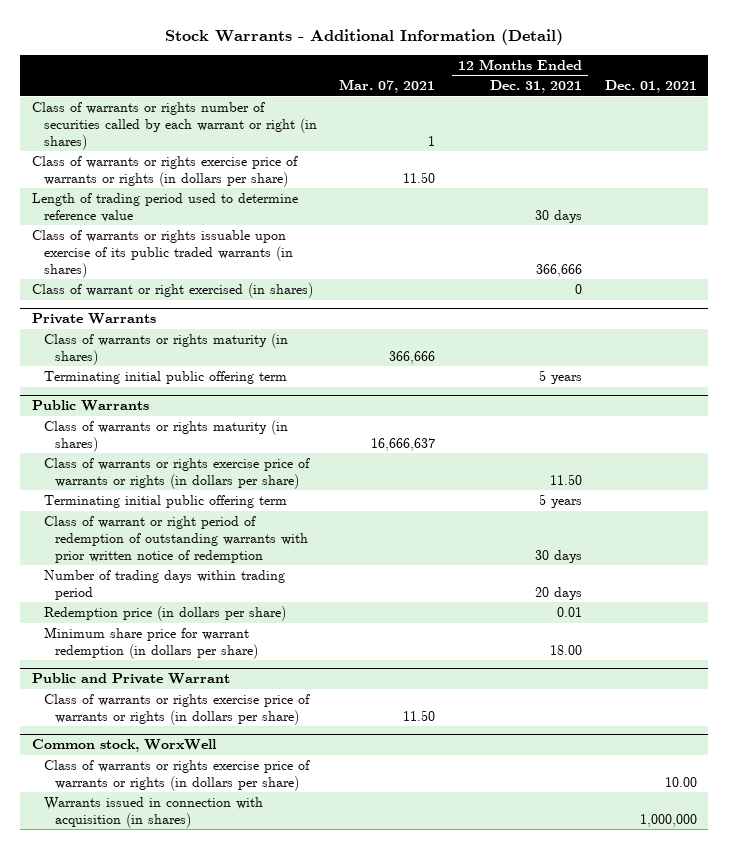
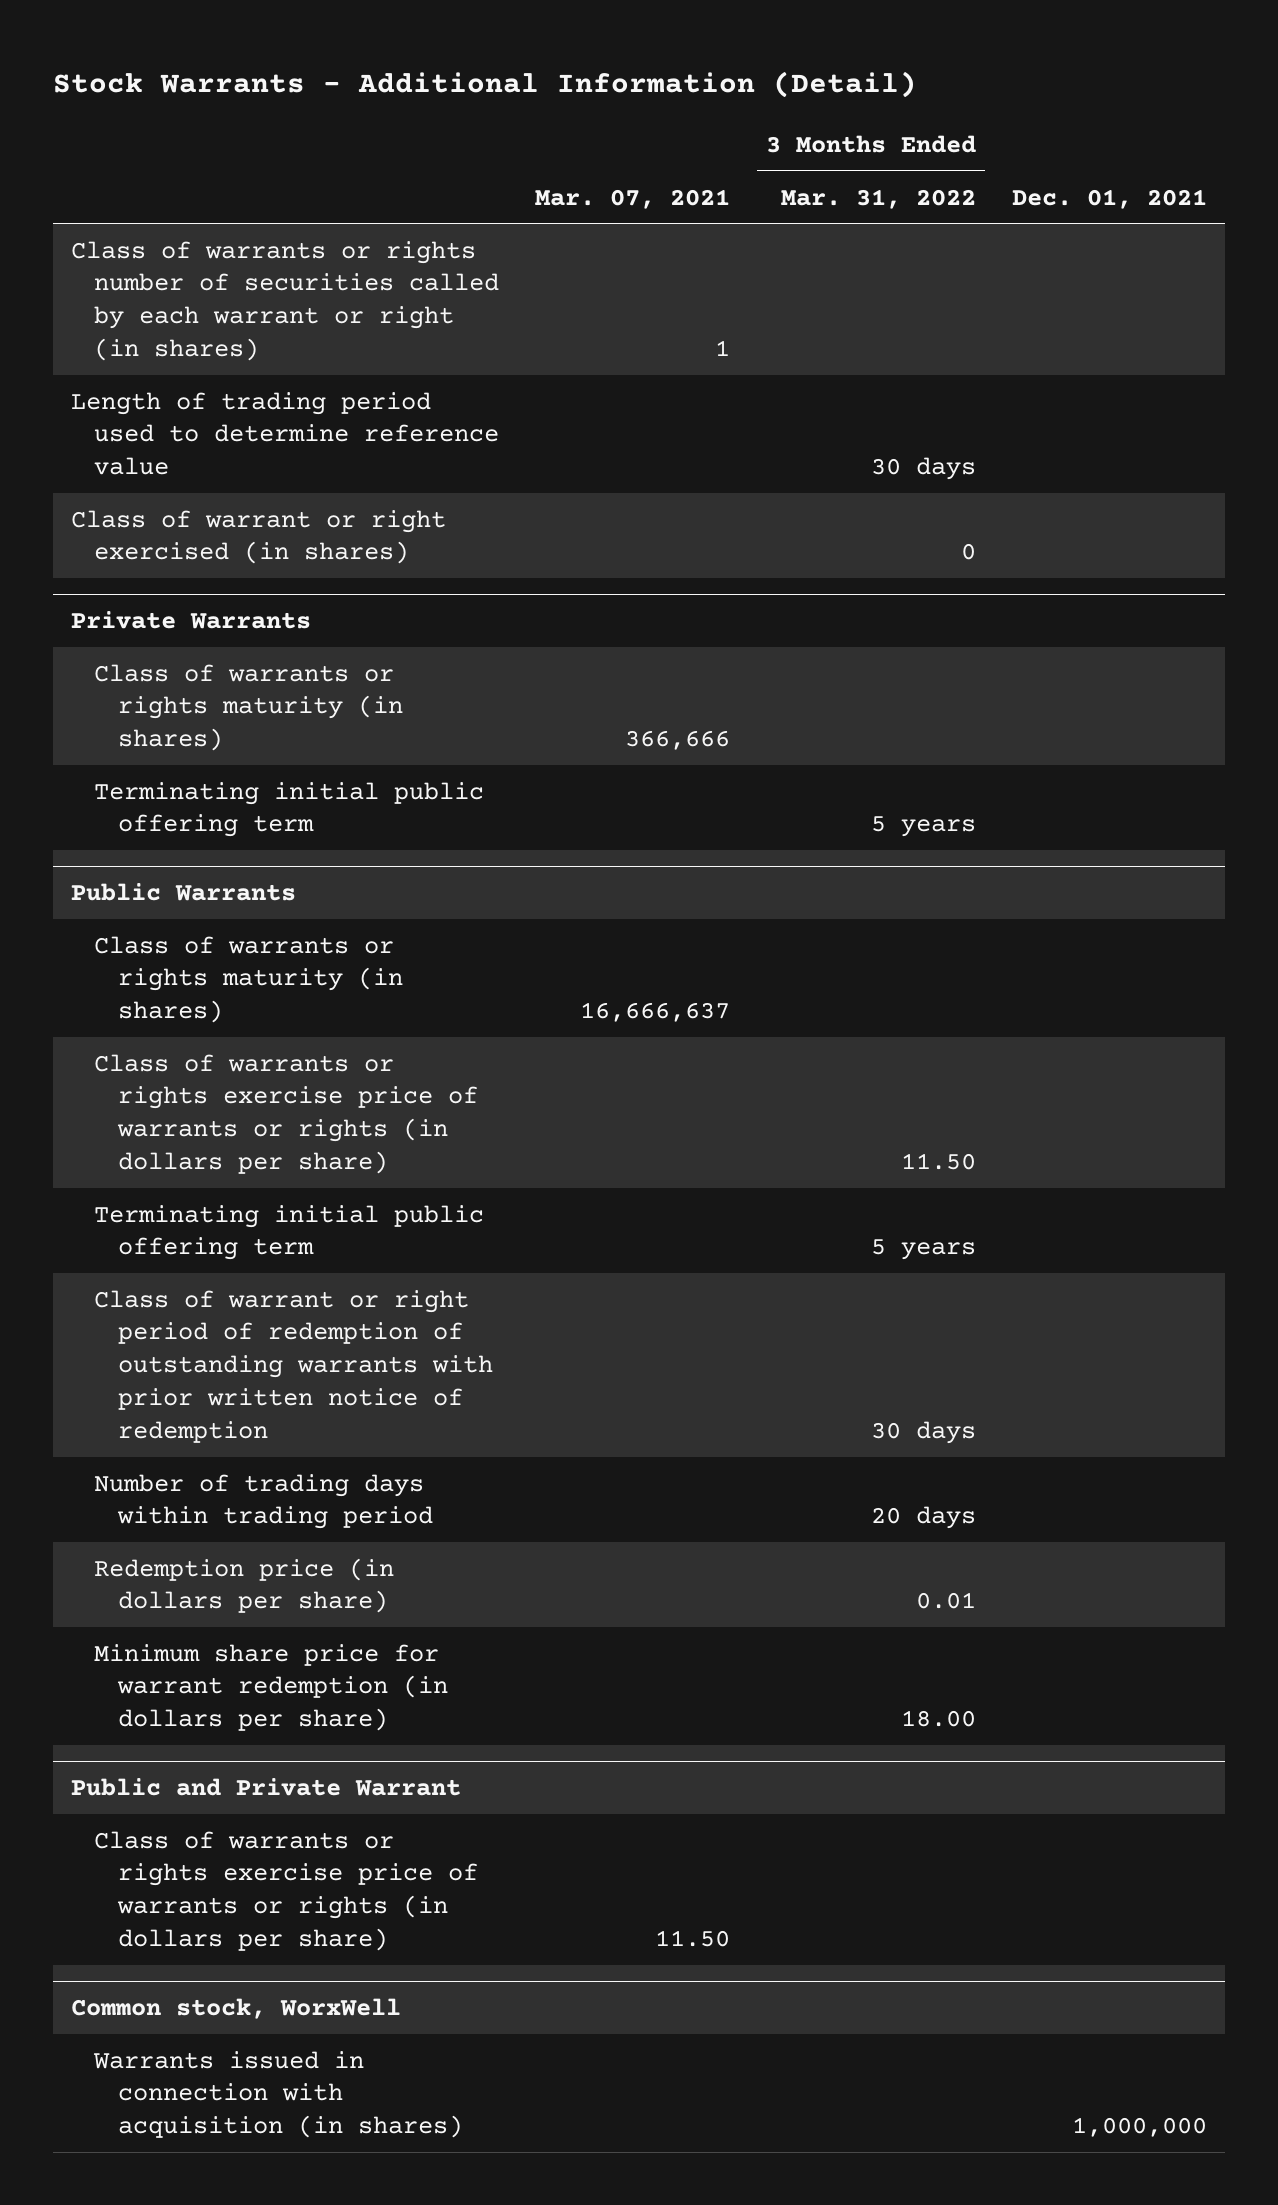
- | Mar. 07, 2021 | 12 Months Ended Dec. 31, 2021 | Dec. 01, 2021
+ | Mar. 07, 2021 | 3 Months Ended Mar. 31, 2022 | Dec. 01, 2021
- Class of warrants or rights exercise price of warrants or rights (in dollars per share) | 11.50 | |
- Class of warrants or rights issuable upon exercise of its public traded warrants (in shares) | | 366,666 |
@ Common stock, WorxWell
- Class of warrants or rights exercise price of warrants or rights (in dollars per share) | | | 10.00

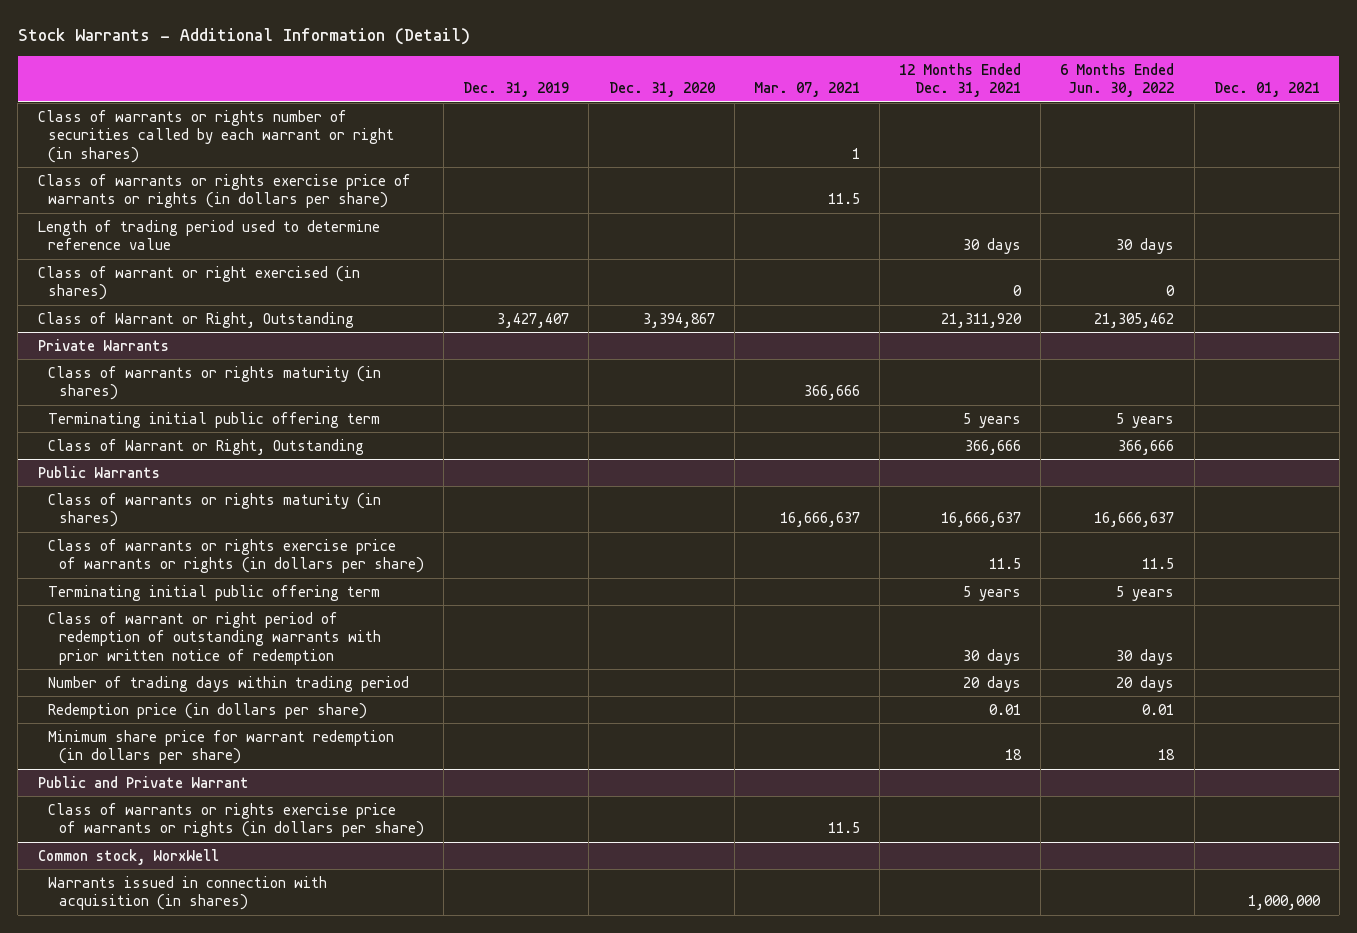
- | Mar. 07, 2021 | 3 Months Ended Mar. 31, 2022 | Dec. 01, 2021
+ | Dec. 31, 2019 | Dec. 31, 2020 | Mar. 07, 2021 | 12 Months Ended Dec. 31, 2021 | 6 Months Ended Jun. 30, 2022 | Dec. 01, 2021
+ Class of warrants or rights exercise price of warrants or rights (in dollars per share) | | | 11.5 | | |
+ Class of Warrant or Right, Outstanding | 3,427,407 | 3,394,867 | | 21,311,920 | 21,305,462 |
@ Private Warrants
+ Class of Warrant or Right, Outstanding | | | | 366,666 | 366,666 |
@ Public and Private Warrant
- Class of warrants or rights exercise price of warrants or rights (in dollars per share) | 11.50 | |
+ Class of warrants or rights exercise price of warrants or rights (in dollars per share) | | | 11.5 | | |

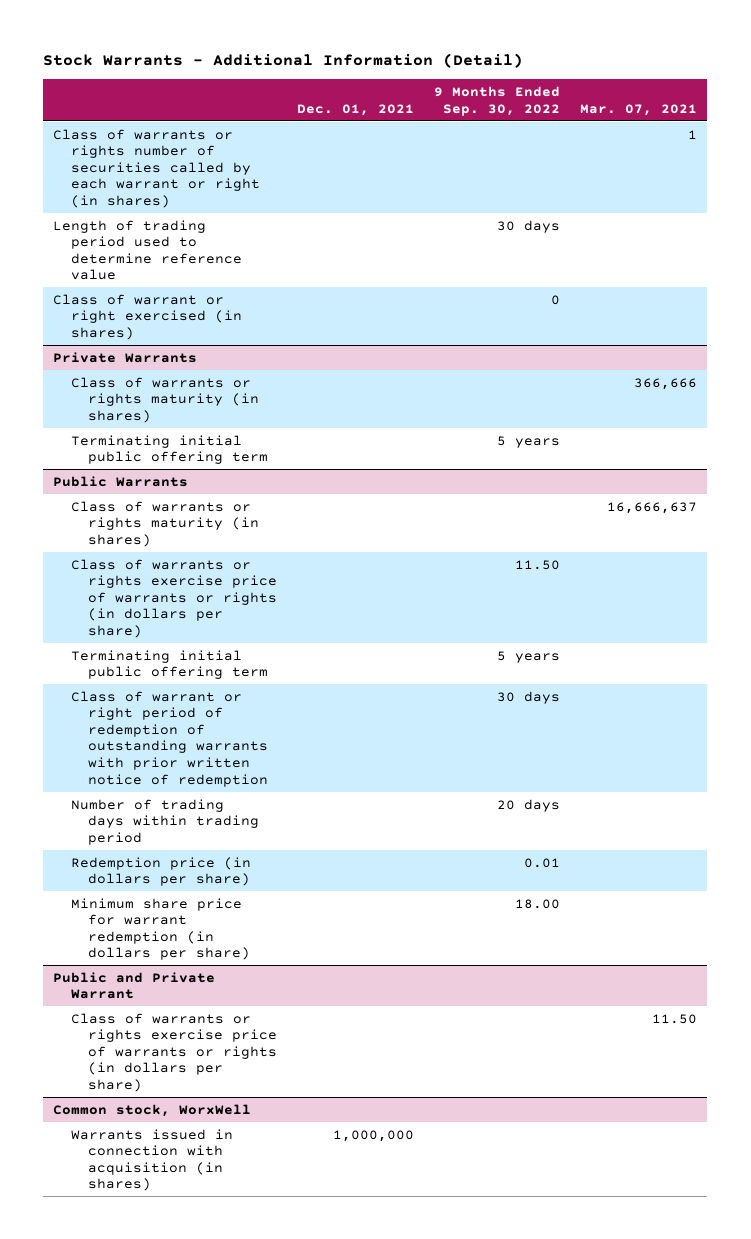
- | Dec. 31, 2019 | Dec. 31, 2020 | Mar. 07, 2021 | 12 Months Ended Dec. 31, 2021 | 6 Months Ended Jun. 30, 2022 | Dec. 01, 2021
+ | Dec. 01, 2021 | 9 Months Ended Sep. 30, 2022 | Mar. 07, 2021
- Class of warrants or rights exercise price of warrants or rights (in dollars per share) | | | 11.5 | | |
- Class of Warrant or Right, Outstanding | 3,427,407 | 3,394,867 | | 21,311,920 | 21,305,462 |
@ Private Warrants
- Class of Warrant or Right, Outstanding | | | | 366,666 | 366,666 |
@ Public and Private Warrant
- Class of warrants or rights exercise price of warrants or rights (in dollars per share) | | | 11.5 | | |
+ Class of warrants or rights exercise price of warrants or rights (in dollars per share) | | | 11.50

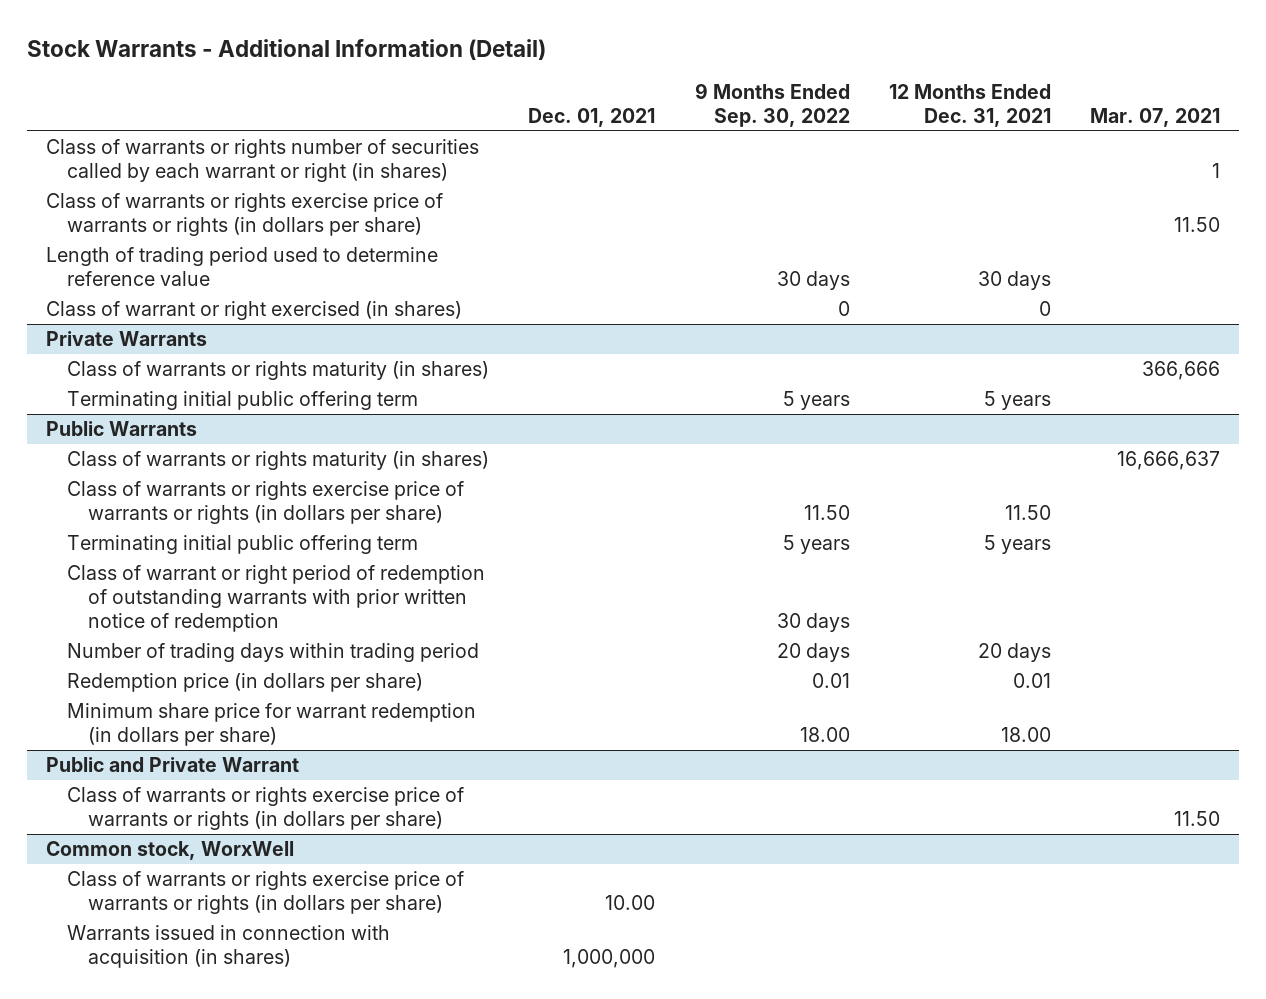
- | Dec. 01, 2021 | 9 Months Ended Sep. 30, 2022 | Mar. 07, 2021
+ | Dec. 01, 2021 | 9 Months Ended Sep. 30, 2022 | 12 Months Ended Dec. 31, 2021 | Mar. 07, 2021
+ Class of warrants or rights exercise price of warrants or rights (in dollars per share) | | | | 11.50
@ Common stock, WorxWell
+ Class of warrants or rights exercise price of warrants or rights (in dollars per share) | 10.00 | | |

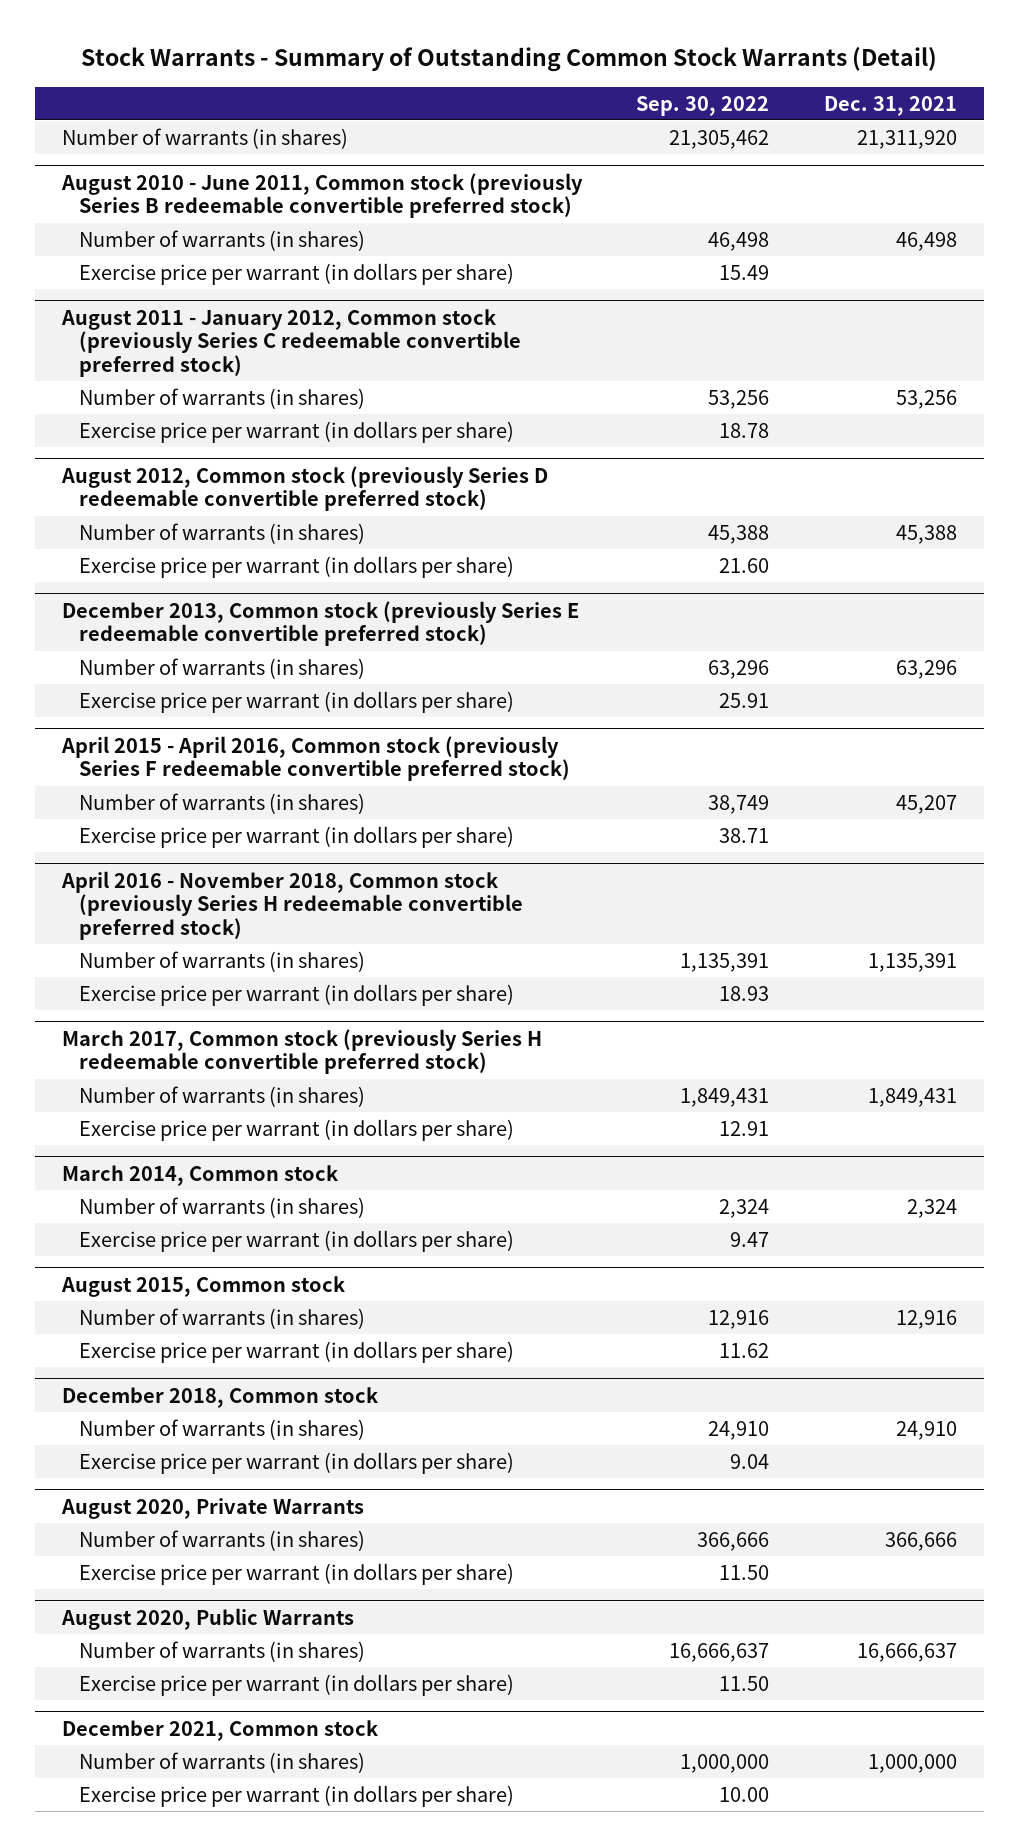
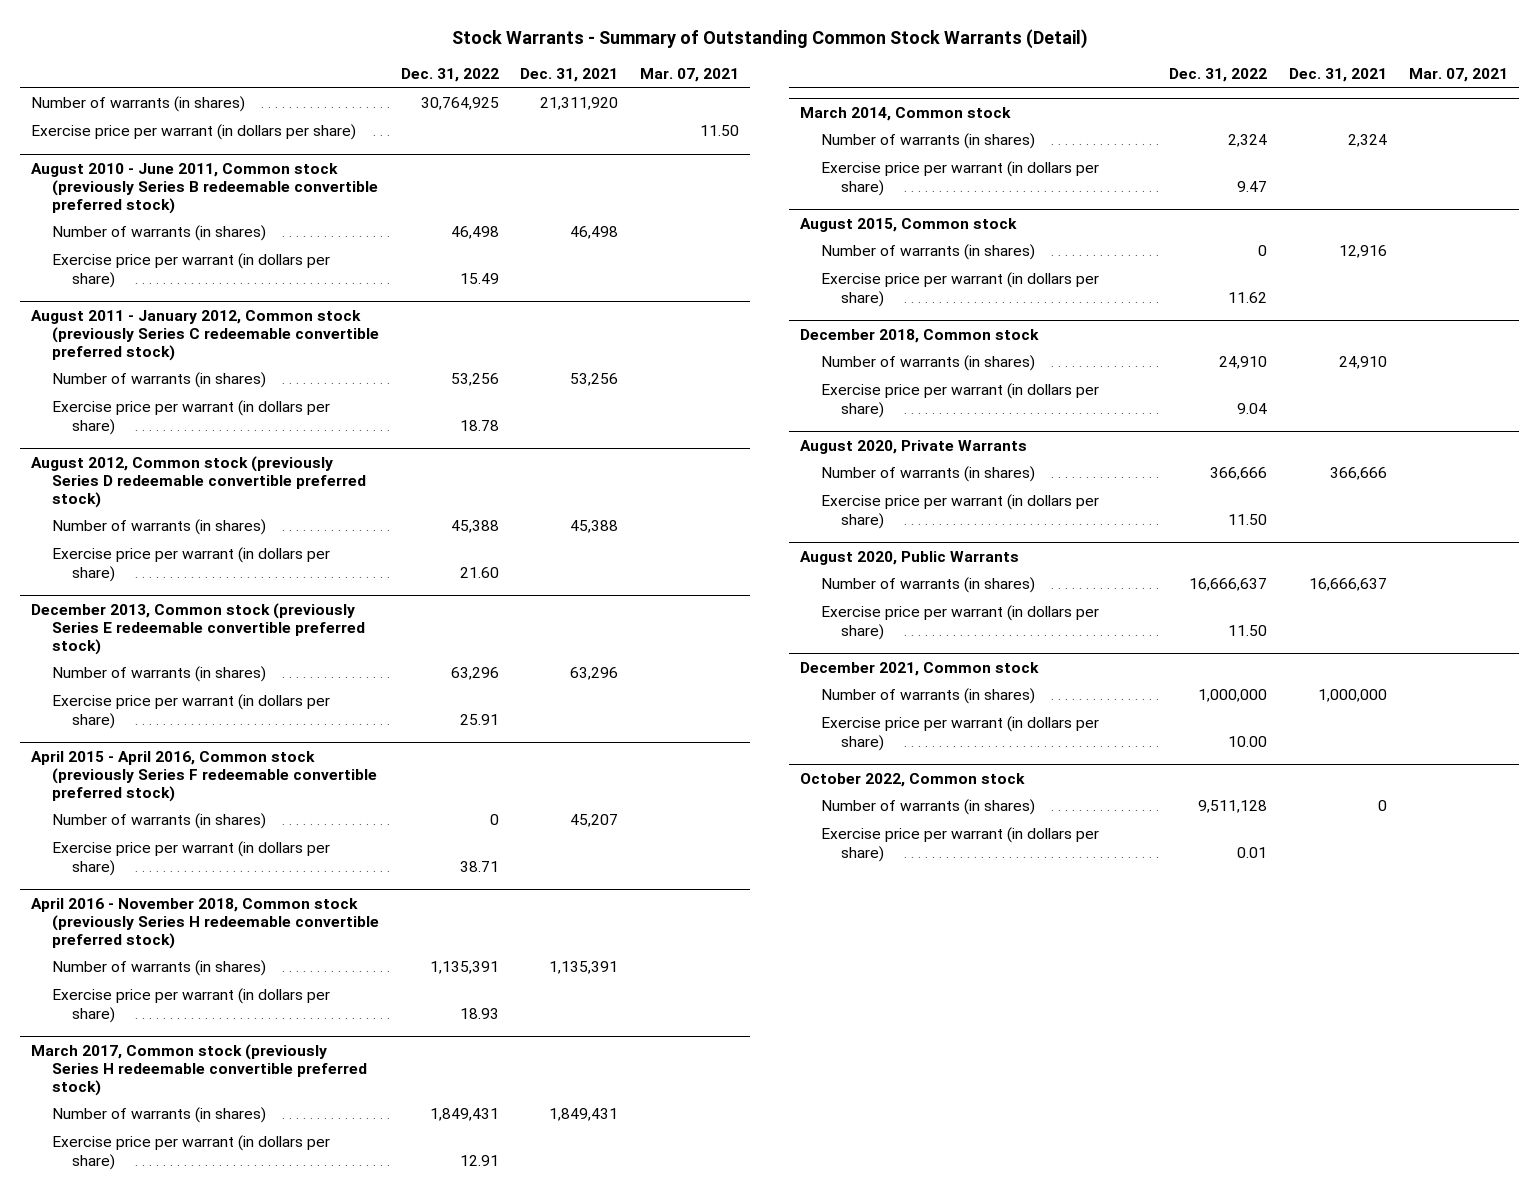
- | Sep. 30, 2022 | Dec. 31, 2021
+ | Dec. 31, 2022 | Dec. 31, 2021 | Mar. 07, 2021
+ Exercise price per warrant (in dollars per share) | | | 11.50
+ October 2022, Common stock
+ Number of warrants (in shares) | 9,511,128 | 0 |
+ Exercise price per warrant (in dollars per share) | 0.01 | |

